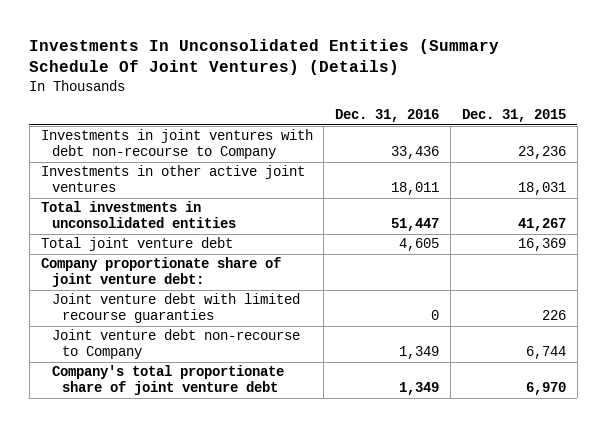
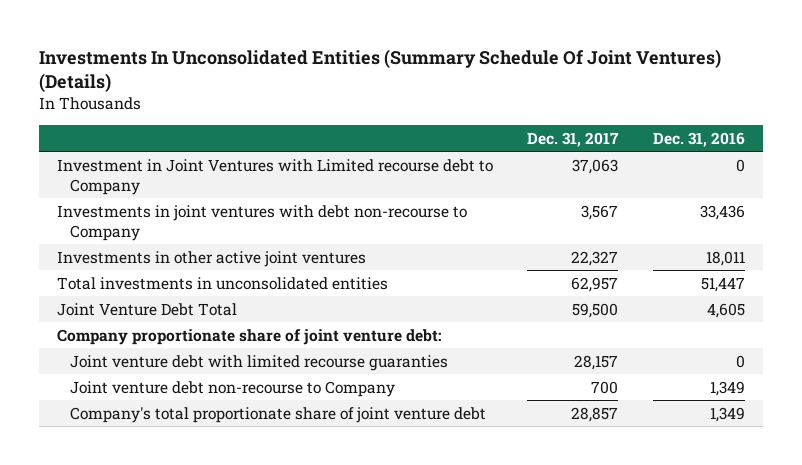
- | Dec. 31, 2016 | Dec. 31, 2015
+ | Dec. 31, 2017 | Dec. 31, 2016
+ Investment in Joint Ventures with Limited recourse debt to Company | 37,063 | 0
- Total joint venture debt | 4,605 | 16,369
+ Joint Venture Debt Total | 59,500 | 4,605

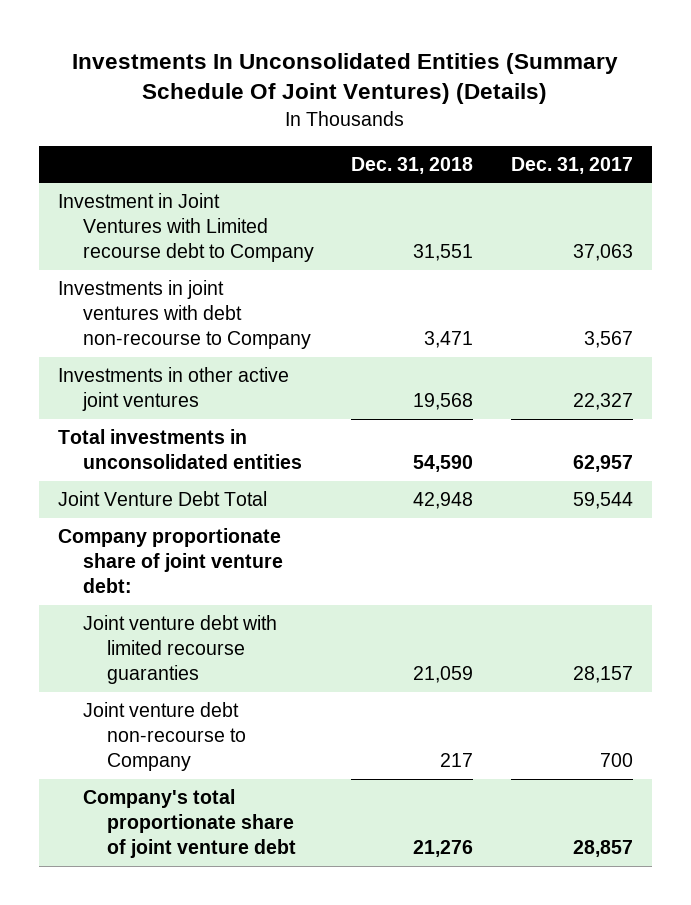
- | Dec. 31, 2017 | Dec. 31, 2016
+ | Dec. 31, 2018 | Dec. 31, 2017
- Joint Venture Debt Total | 59,500 | 4,605
+ Joint Venture Debt Total | 42,948 | 59,544

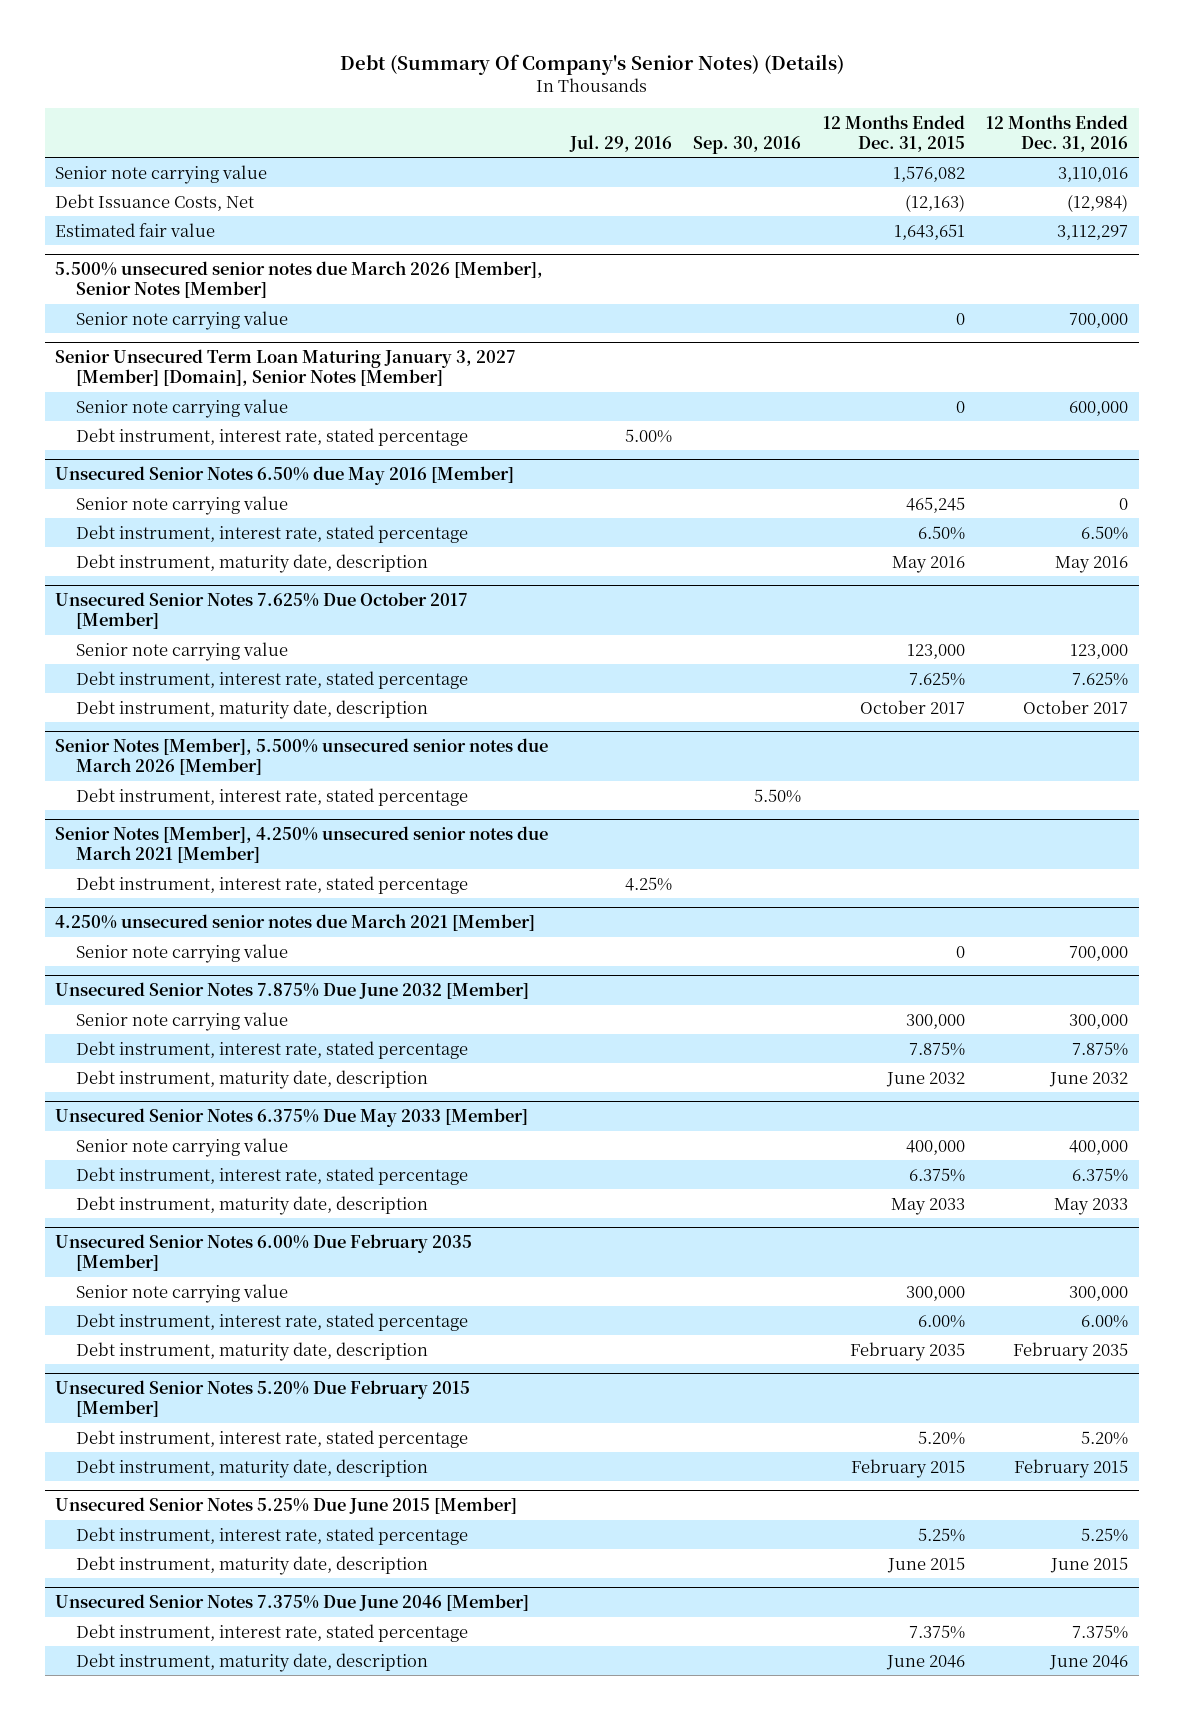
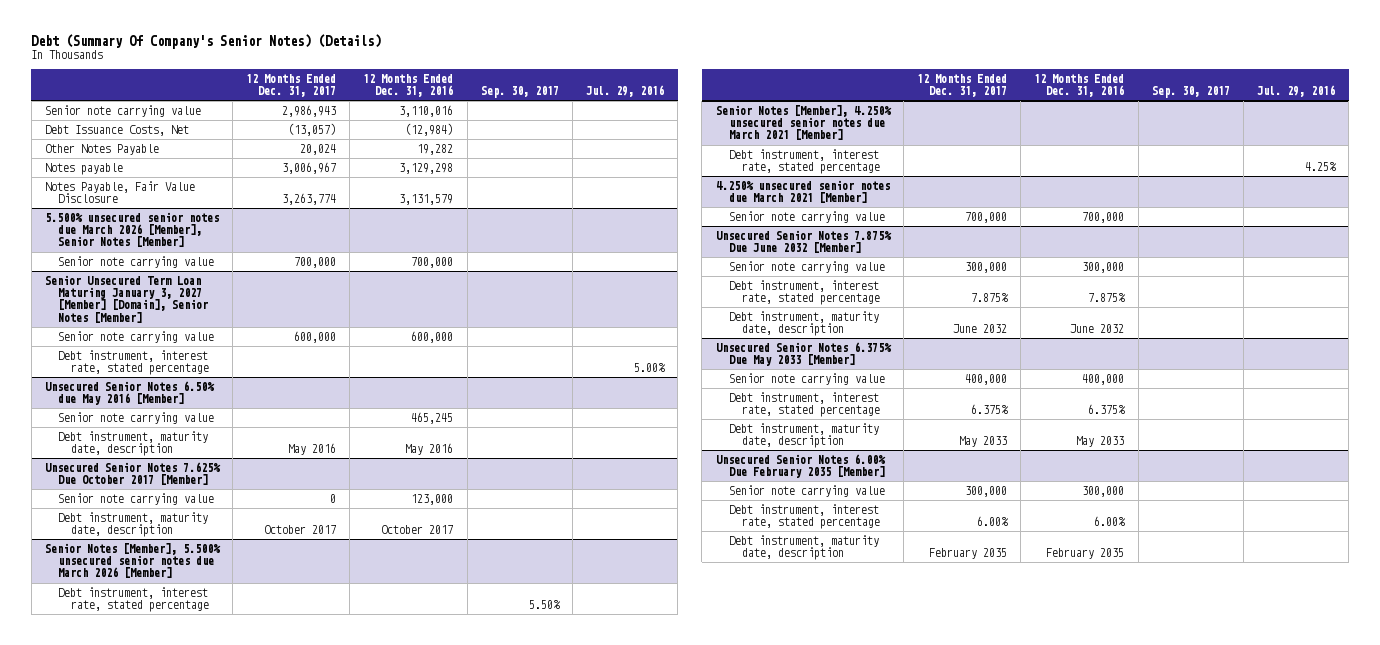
- | Jul. 29, 2016 | Sep. 30, 2016 | 12 Months Ended Dec. 31, 2015 | 12 Months Ended Dec. 31, 2016
+ | 12 Months Ended Dec. 31, 2017 | 12 Months Ended Dec. 31, 2016 | Sep. 30, 2017 | Jul. 29, 2016
- Estimated fair value | | | 1,643,651 | 3,112,297
+ Other Notes Payable | 20,024 | 19,282 | |
+ Notes payable | 3,006,967 | 3,129,298 | |
+ Notes Payable, Fair Value Disclosure | 3,263,774 | 3,131,579 | |
@ Unsecured Senior Notes 6.50% due May 2016 [Member]
- Senior note carrying value | | | 465,245 | 0
- Debt instrument, interest rate, stated percentage | | | 6.50% | 6.50%
+ Senior note carrying value | | 465,245 | |
@ Unsecured Senior Notes 7.625% Due October 2017 [Member]
- Debt instrument, interest rate, stated percentage | | | 7.625% | 7.625%
- Unsecured Senior Notes 5.20% Due February 2015 [Member]
- Debt instrument, interest rate, stated percentage | | | 5.20% | 5.20%
- Debt instrument, maturity date, description | | | February 2015 | February 2015
- Unsecured Senior Notes 5.25% Due June 2015 [Member]
- Debt instrument, interest rate, stated percentage | | | 5.25% | 5.25%
- Debt instrument, maturity date, description | | | June 2015 | June 2015
- Unsecured Senior Notes 7.375% Due June 2046 [Member]
- Debt instrument, interest rate, stated percentage | | | 7.375% | 7.375%
- Debt instrument, maturity date, description | | | June 2046 | June 2046

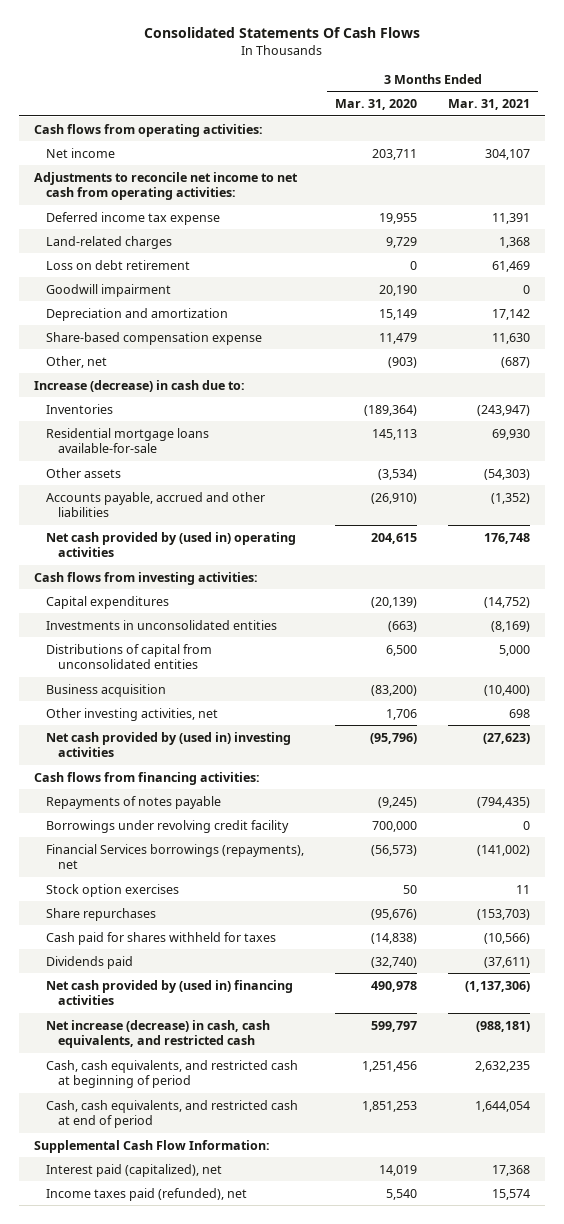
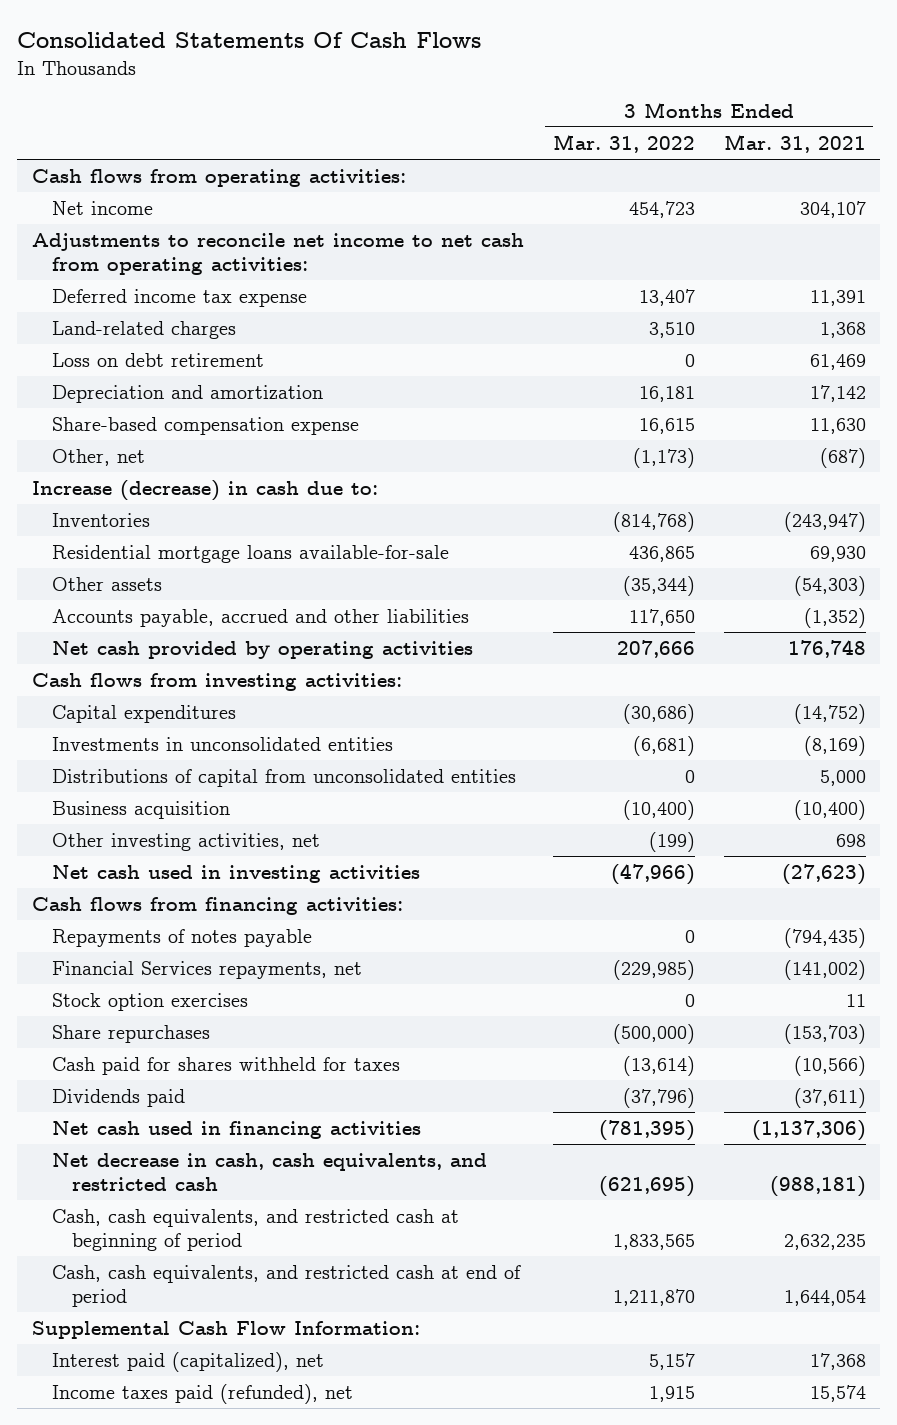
- | 3 Months Ended Mar. 31, 2020 | 3 Months Ended Mar. 31, 2021
+ | 3 Months Ended Mar. 31, 2022 | 3 Months Ended Mar. 31, 2021
- Goodwill impairment | 20,190 | 0
- Net cash provided by (used in) operating activities | 204,615 | 176,748
+ Net cash provided by operating activities | 207,666 | 176,748
- Net cash provided by (used in) investing activities | (95,796) | (27,623)
+ Net cash used in investing activities | (47,966) | (27,623)
- Borrowings under revolving credit facility | 700,000 | 0
- Financial Services borrowings (repayments), net | (56,573) | (141,002)
+ Financial Services repayments, net | (229,985) | (141,002)
- Net cash provided by (used in) financing activities | 490,978 | (1,137,306)
- Net increase (decrease) in cash, cash equivalents, and restricted cash | 599,797 | (988,181)
+ Net cash used in financing activities | (781,395) | (1,137,306)
+ Net decrease in cash, cash equivalents, and restricted cash | (621,695) | (988,181)

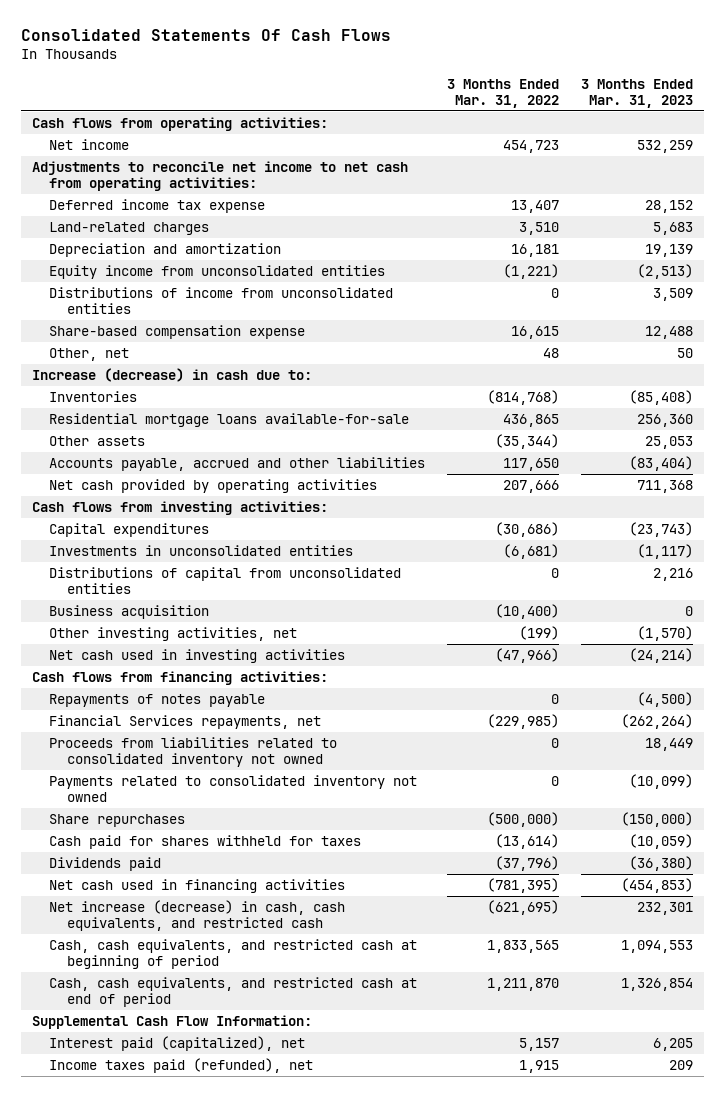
- | 3 Months Ended Mar. 31, 2022 | 3 Months Ended Mar. 31, 2021
+ | 3 Months Ended Mar. 31, 2022 | 3 Months Ended Mar. 31, 2023
- Loss on debt retirement | 0 | 61,469
+ Equity income from unconsolidated entities | (1,221) | (2,513)
+ Distributions of income from unconsolidated entities | 0 | 3,509
- Other, net | (1,173) | (687)
+ Other, net | 48 | 50
- Stock option exercises | 0 | 11
+ Proceeds from liabilities related to consolidated inventory not owned | 0 | 18,449
+ Payments related to consolidated inventory not owned | 0 | (10,099)
- Net decrease in cash, cash equivalents, and restricted cash | (621,695) | (988,181)
+ Net increase (decrease) in cash, cash equivalents, and restricted cash | (621,695) | 232,301

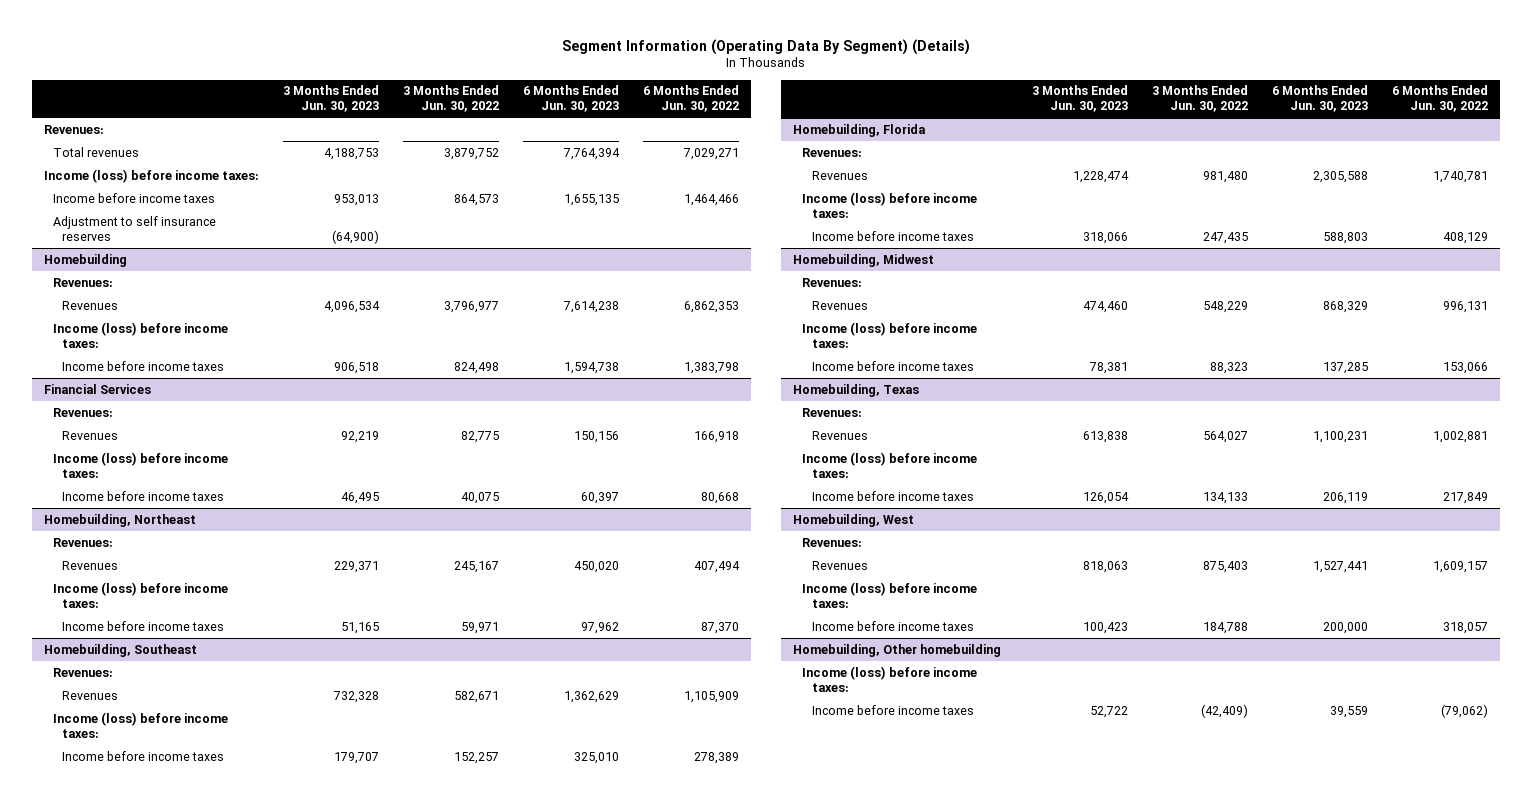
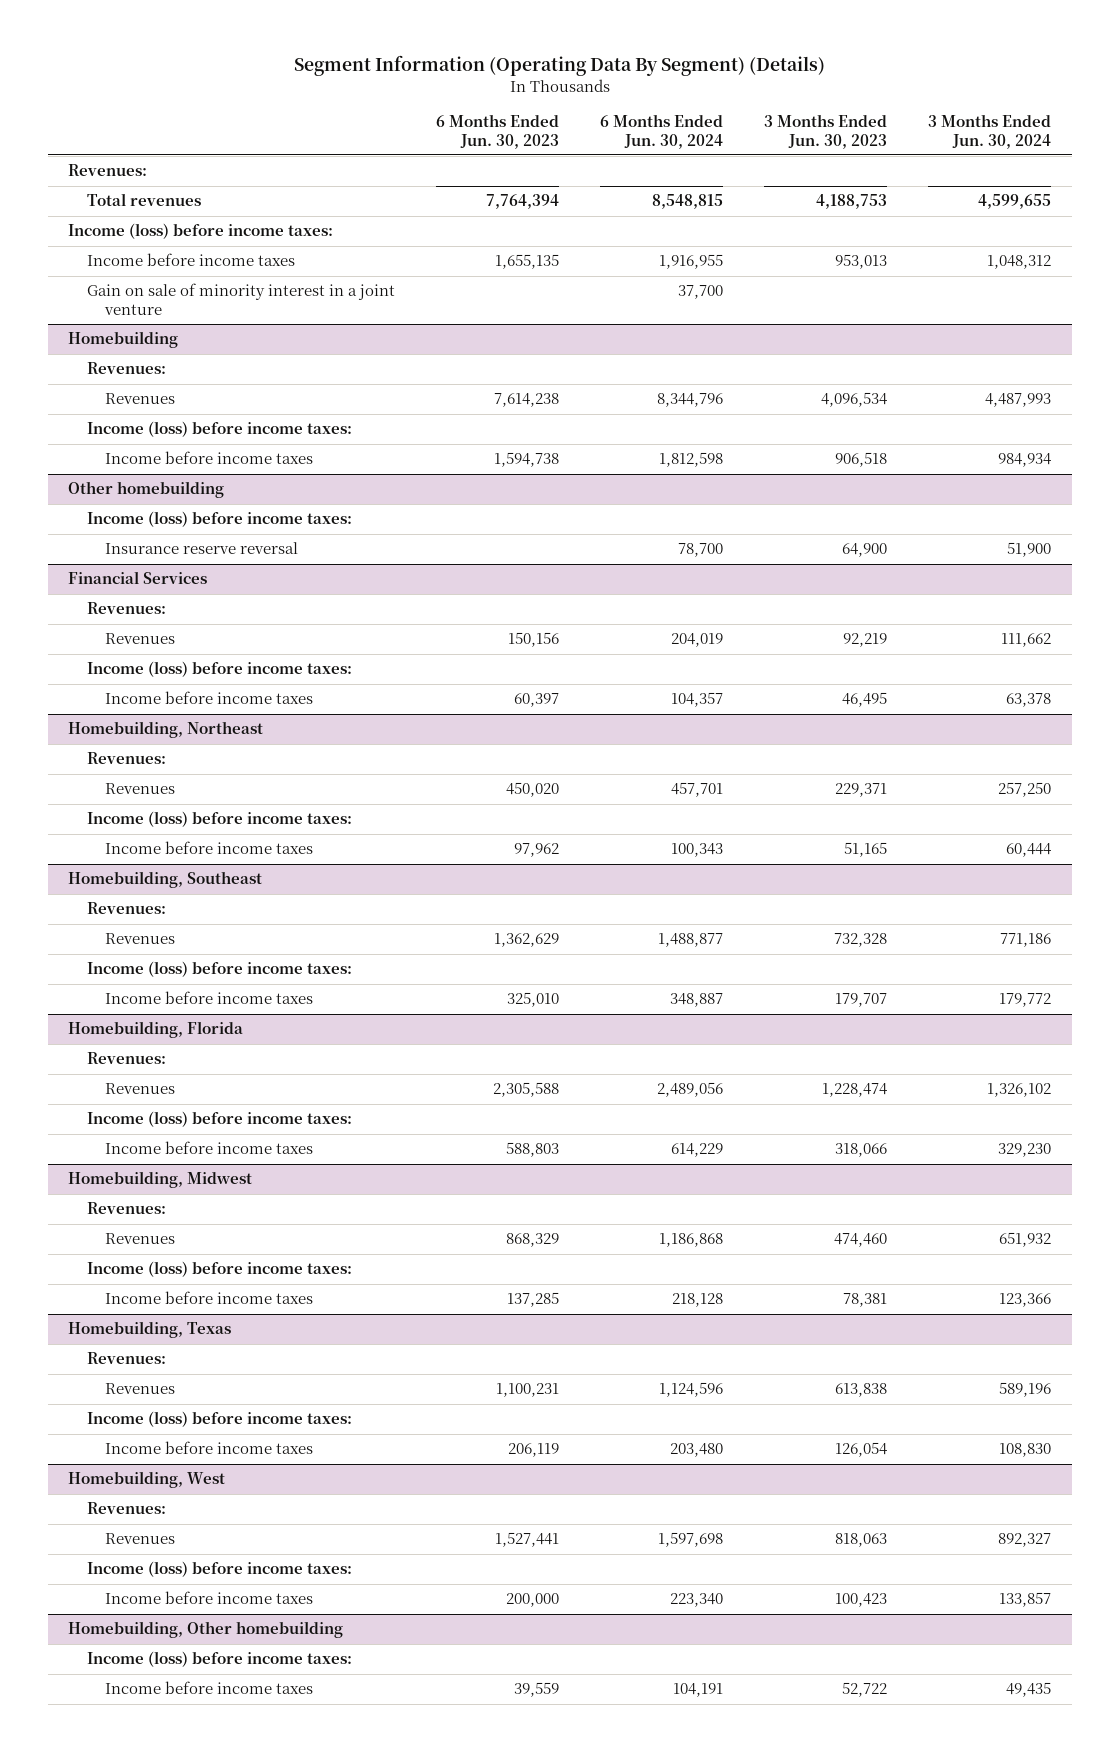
- | 3 Months Ended Jun. 30, 2023 | 3 Months Ended Jun. 30, 2022 | 6 Months Ended Jun. 30, 2023 | 6 Months Ended Jun. 30, 2022
+ | 6 Months Ended Jun. 30, 2023 | 6 Months Ended Jun. 30, 2024 | 3 Months Ended Jun. 30, 2023 | 3 Months Ended Jun. 30, 2024
- Adjustment to self insurance reserves | (64,900) | | |
+ Gain on sale of minority interest in a joint venture | | 37,700 | |
+ Other homebuilding
+ Income (loss) before income taxes:
+ Insurance reserve reversal | | 78,700 | 64,900 | 51,900

